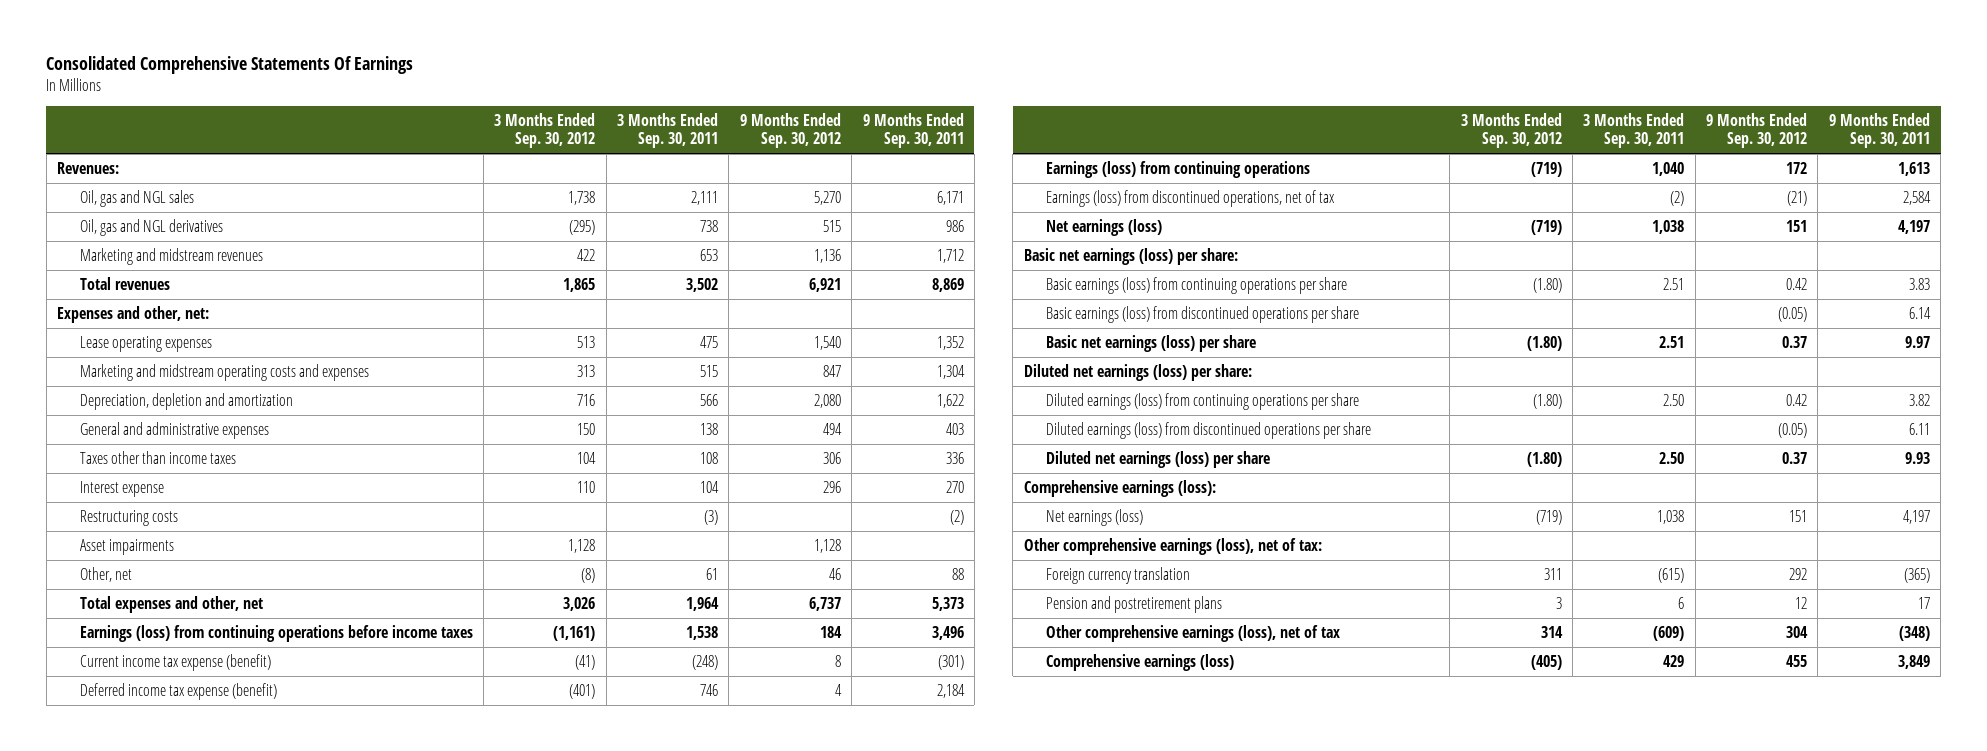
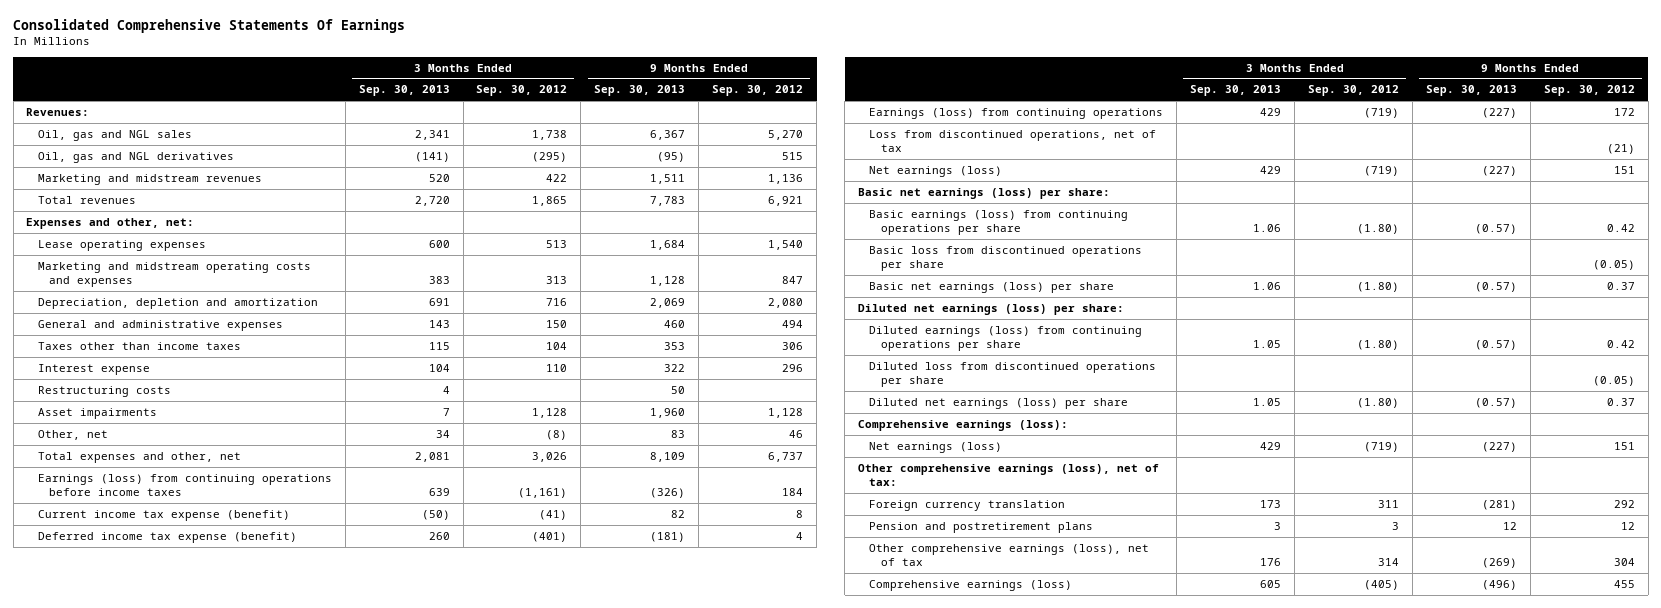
- | 3 Months Ended Sep. 30, 2012 | 3 Months Ended Sep. 30, 2011 | 9 Months Ended Sep. 30, 2012 | 9 Months Ended Sep. 30, 2011
+ | 3 Months Ended Sep. 30, 2013 | 3 Months Ended Sep. 30, 2012 | 9 Months Ended Sep. 30, 2013 | 9 Months Ended Sep. 30, 2012
- Earnings (loss) from discontinued operations, net of tax | | (2) | (21) | 2,584
+ Loss from discontinued operations, net of tax | | | | (21)
- Basic earnings (loss) from discontinued operations per share | | | (0.05) | 6.14
+ Basic loss from discontinued operations per share | | | | (0.05)
- Diluted earnings (loss) from discontinued operations per share | | | (0.05) | 6.11
+ Diluted loss from discontinued operations per share | | | | (0.05)

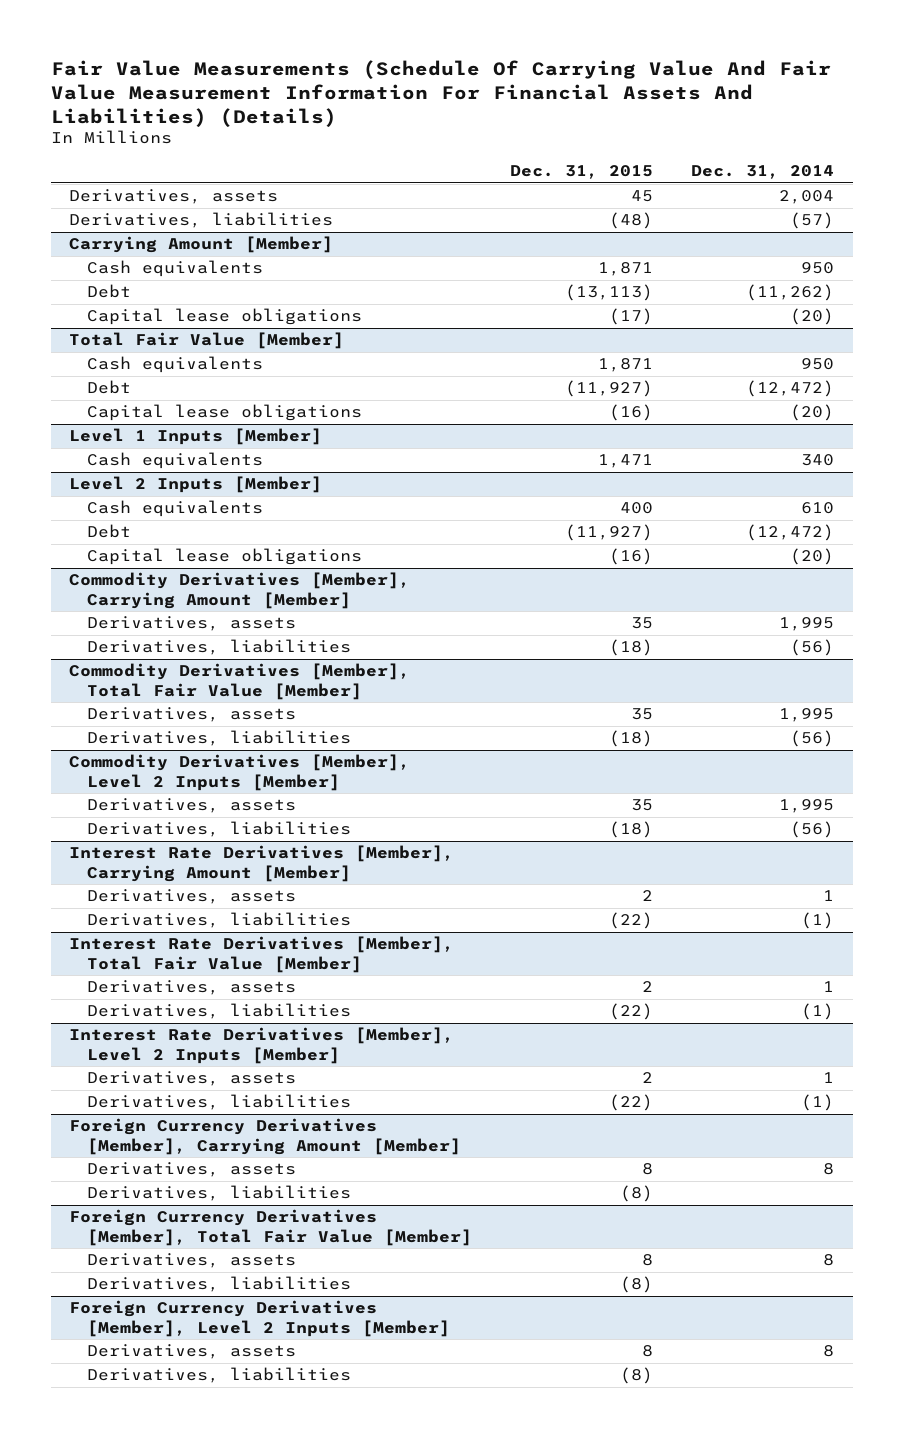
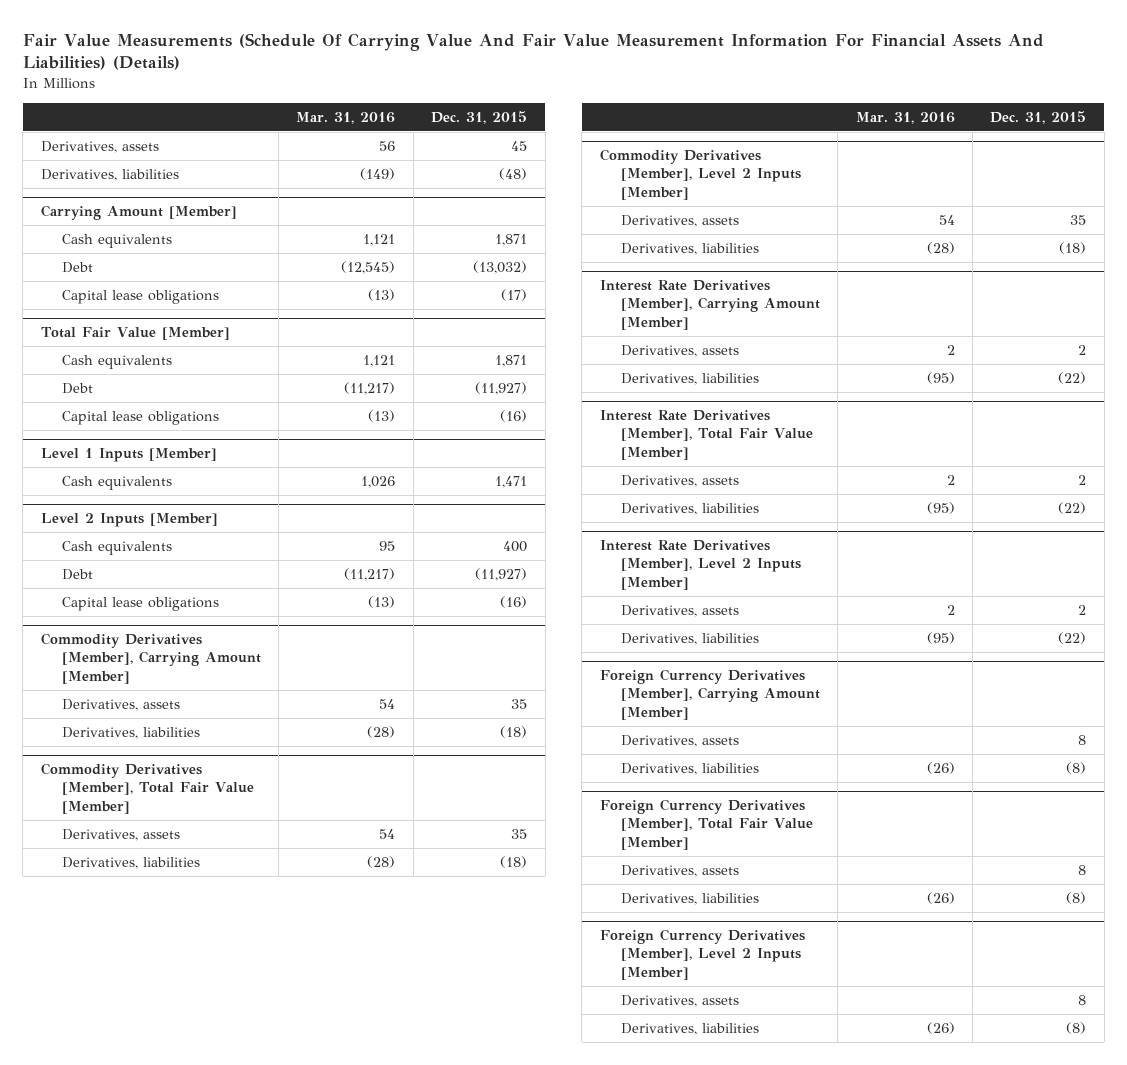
- | Dec. 31, 2015 | Dec. 31, 2014
+ | Mar. 31, 2016 | Dec. 31, 2015
@ Carrying Amount [Member]
- Debt | (13,113) | (11,262)
+ Debt | (12,545) | (13,032)

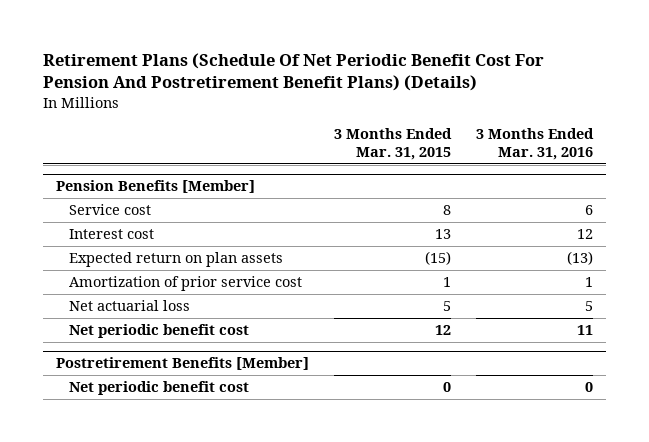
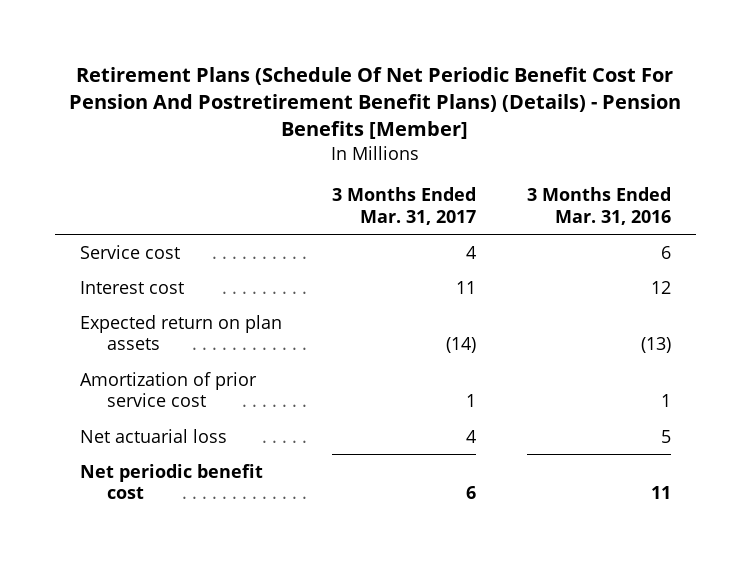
- Retirement Plans (Schedule Of Net Periodic Benefit Cost For Pension And Postretirement Benefit Plans) (Details)
+ Retirement Plans (Schedule Of Net Periodic Benefit Cost For Pension And Postretirement Benefit Plans) (Details) - Pension Benefits [Member]
- | 3 Months Ended Mar. 31, 2015 | 3 Months Ended Mar. 31, 2016
+ | 3 Months Ended Mar. 31, 2017 | 3 Months Ended Mar. 31, 2016
- Pension Benefits [Member]
- Postretirement Benefits [Member]
- Net periodic benefit cost | 0 | 0

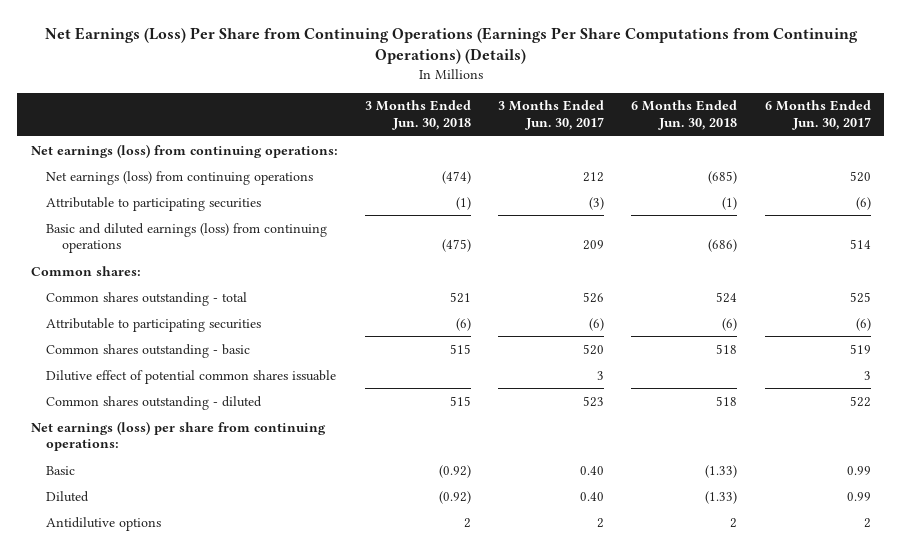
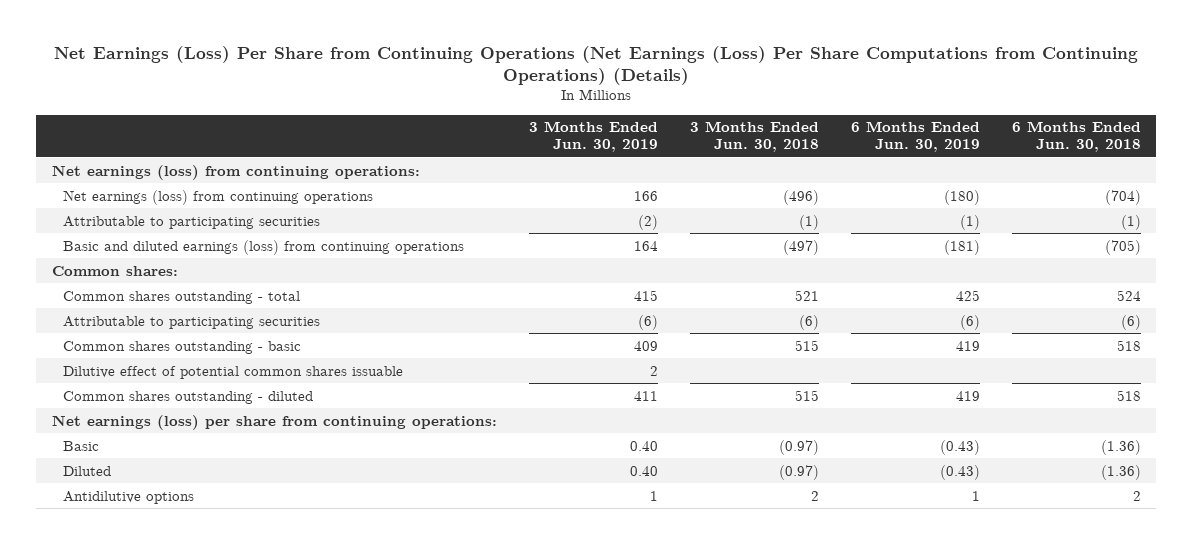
- Net Earnings (Loss) Per Share from Continuing Operations (Earnings Per Share Computations from Continuing Operations) (Details)
+ Net Earnings (Loss) Per Share from Continuing Operations (Net Earnings (Loss) Per Share Computations from Continuing Operations) (Details)
- | 3 Months Ended Jun. 30, 2018 | 3 Months Ended Jun. 30, 2017 | 6 Months Ended Jun. 30, 2018 | 6 Months Ended Jun. 30, 2017
+ | 3 Months Ended Jun. 30, 2019 | 3 Months Ended Jun. 30, 2018 | 6 Months Ended Jun. 30, 2019 | 6 Months Ended Jun. 30, 2018
- Net earnings (loss) from continuing operations | (474) | 212 | (685) | 520
+ Net earnings (loss) from continuing operations | 166 | (496) | (180) | (704)
- Basic and diluted earnings (loss) from continuing operations | (475) | 209 | (686) | 514
+ Basic and diluted earnings (loss) from continuing operations | 164 | (497) | (181) | (705)
- Basic | (0.92) | 0.40 | (1.33) | 0.99
- Diluted | (0.92) | 0.40 | (1.33) | 0.99
+ Basic | 0.40 | (0.97) | (0.43) | (1.36)
+ Diluted | 0.40 | (0.97) | (0.43) | (1.36)

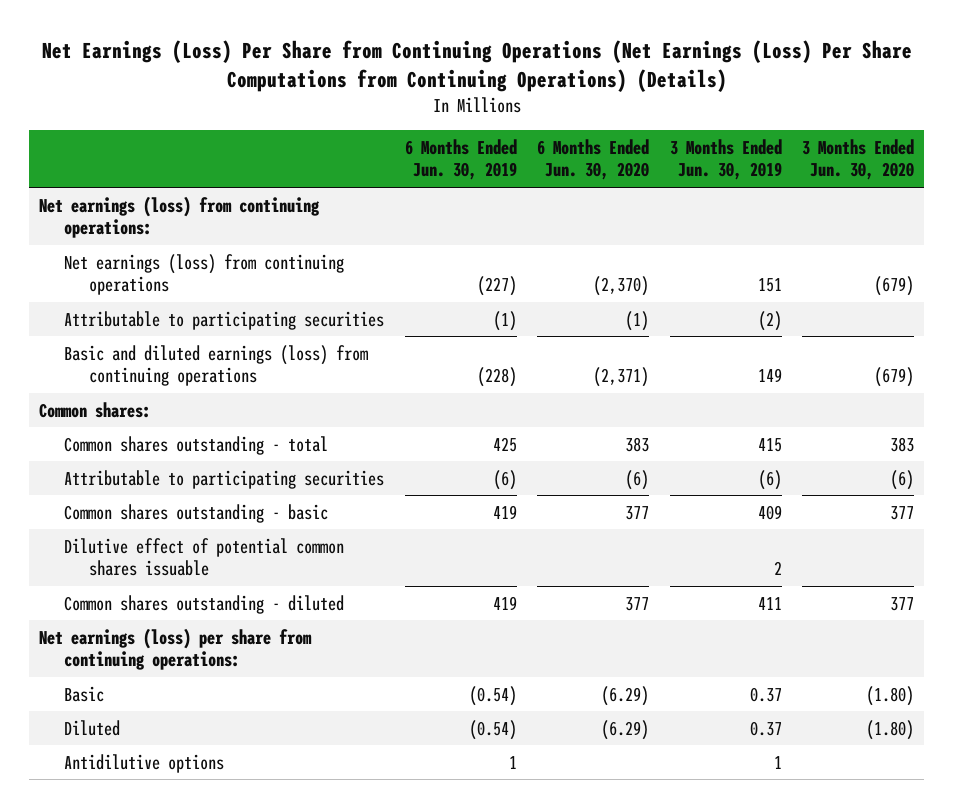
- | 3 Months Ended Jun. 30, 2019 | 3 Months Ended Jun. 30, 2018 | 6 Months Ended Jun. 30, 2019 | 6 Months Ended Jun. 30, 2018
+ | 6 Months Ended Jun. 30, 2019 | 6 Months Ended Jun. 30, 2020 | 3 Months Ended Jun. 30, 2019 | 3 Months Ended Jun. 30, 2020
- Net earnings (loss) from continuing operations | 166 | (496) | (180) | (704)
+ Net earnings (loss) from continuing operations | (227) | (2,370) | 151 | (679)
- Basic and diluted earnings (loss) from continuing operations | 164 | (497) | (181) | (705)
+ Basic and diluted earnings (loss) from continuing operations | (228) | (2,371) | 149 | (679)
- Basic | 0.40 | (0.97) | (0.43) | (1.36)
- Diluted | 0.40 | (0.97) | (0.43) | (1.36)
+ Basic | (0.54) | (6.29) | 0.37 | (1.80)
+ Diluted | (0.54) | (6.29) | 0.37 | (1.80)

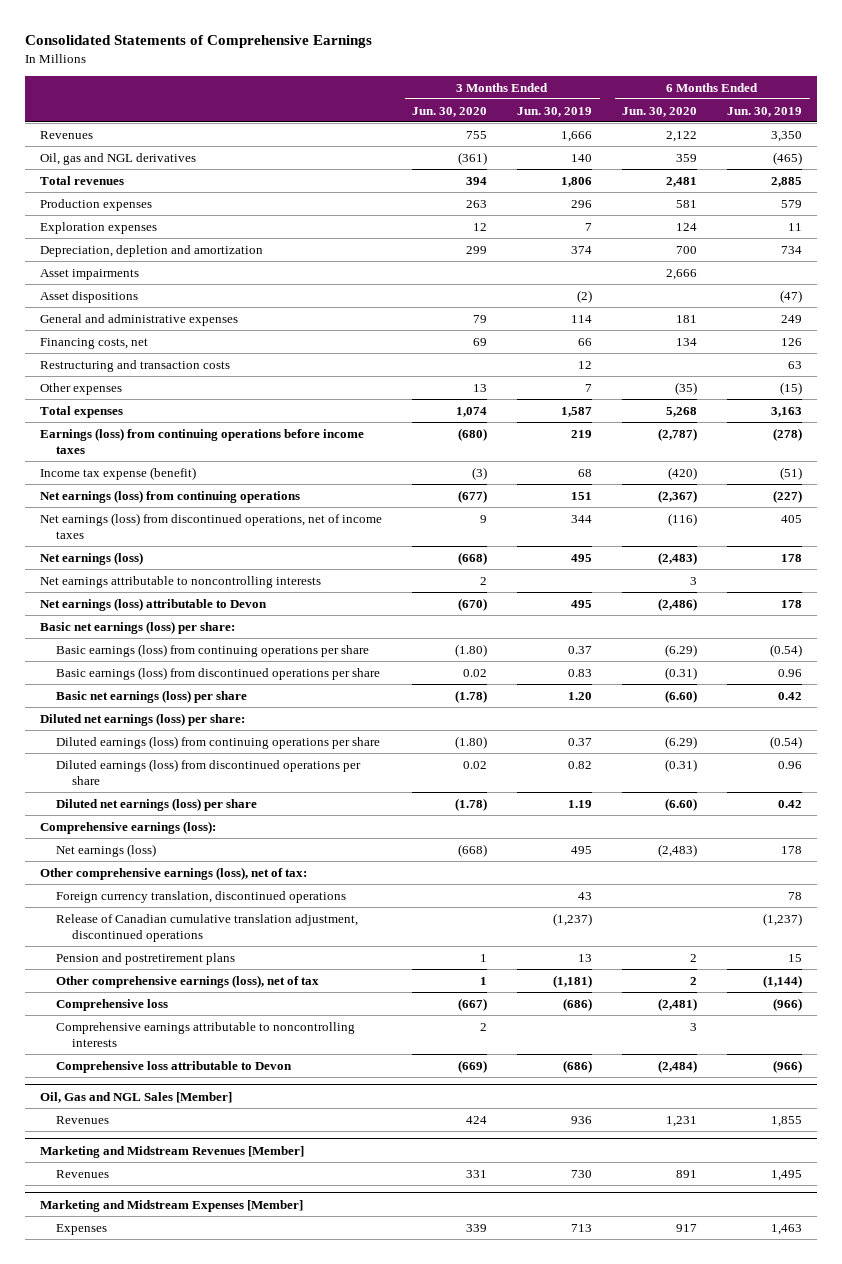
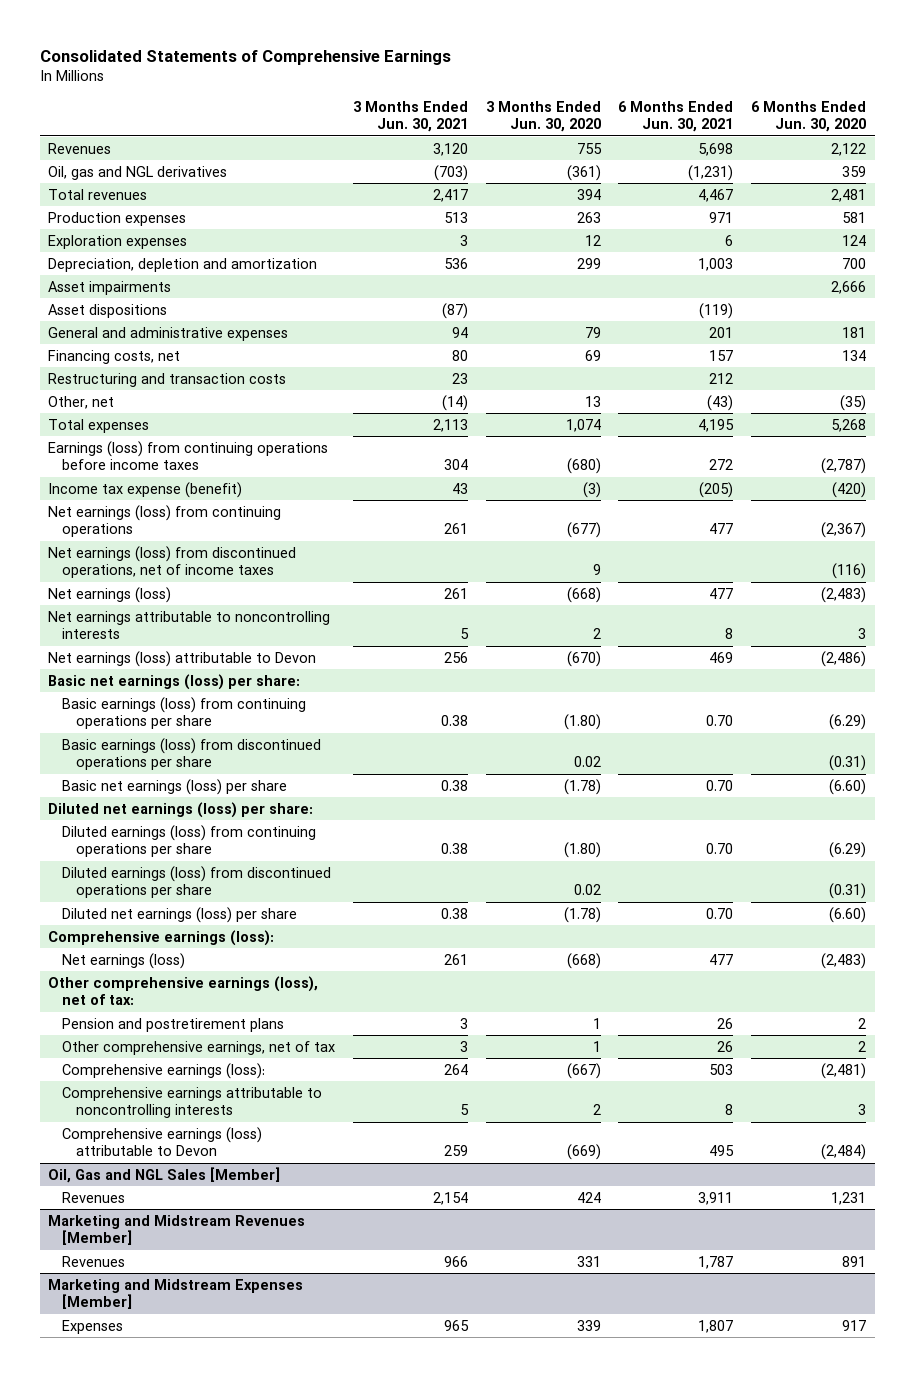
- | 3 Months Ended Jun. 30, 2020 | 3 Months Ended Jun. 30, 2019 | 6 Months Ended Jun. 30, 2020 | 6 Months Ended Jun. 30, 2019
+ | 3 Months Ended Jun. 30, 2021 | 3 Months Ended Jun. 30, 2020 | 6 Months Ended Jun. 30, 2021 | 6 Months Ended Jun. 30, 2020
- Other expenses | 13 | 7 | (35) | (15)
+ Other, net | (14) | 13 | (43) | (35)
- Foreign currency translation, discontinued operations | | 43 | | 78
- Release of Canadian cumulative translation adjustment, discontinued operations | | (1,237) | | (1,237)
- Other comprehensive earnings (loss), net of tax | 1 | (1,181) | 2 | (1,144)
- Comprehensive loss | (667) | (686) | (2,481) | (966)
+ Other comprehensive earnings, net of tax | 3 | 1 | 26 | 2
+ Comprehensive earnings (loss): | 264 | (667) | 503 | (2,481)
- Comprehensive loss attributable to Devon | (669) | (686) | (2,484) | (966)
+ Comprehensive earnings (loss) attributable to Devon | 259 | (669) | 495 | (2,484)

